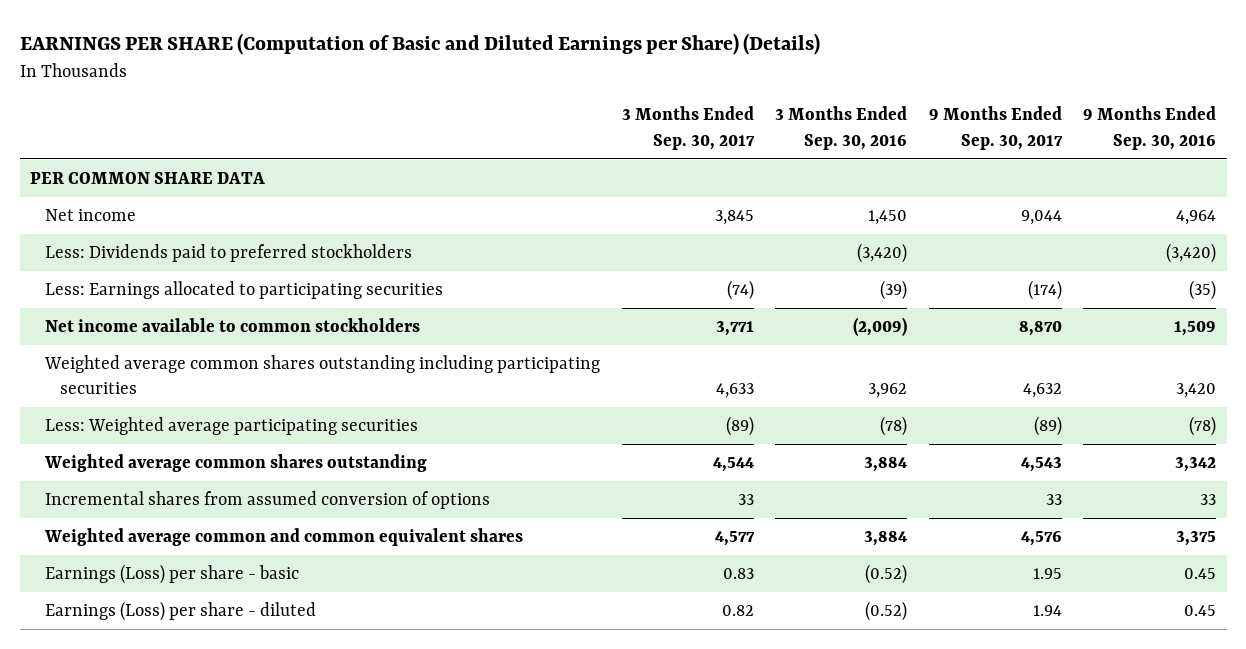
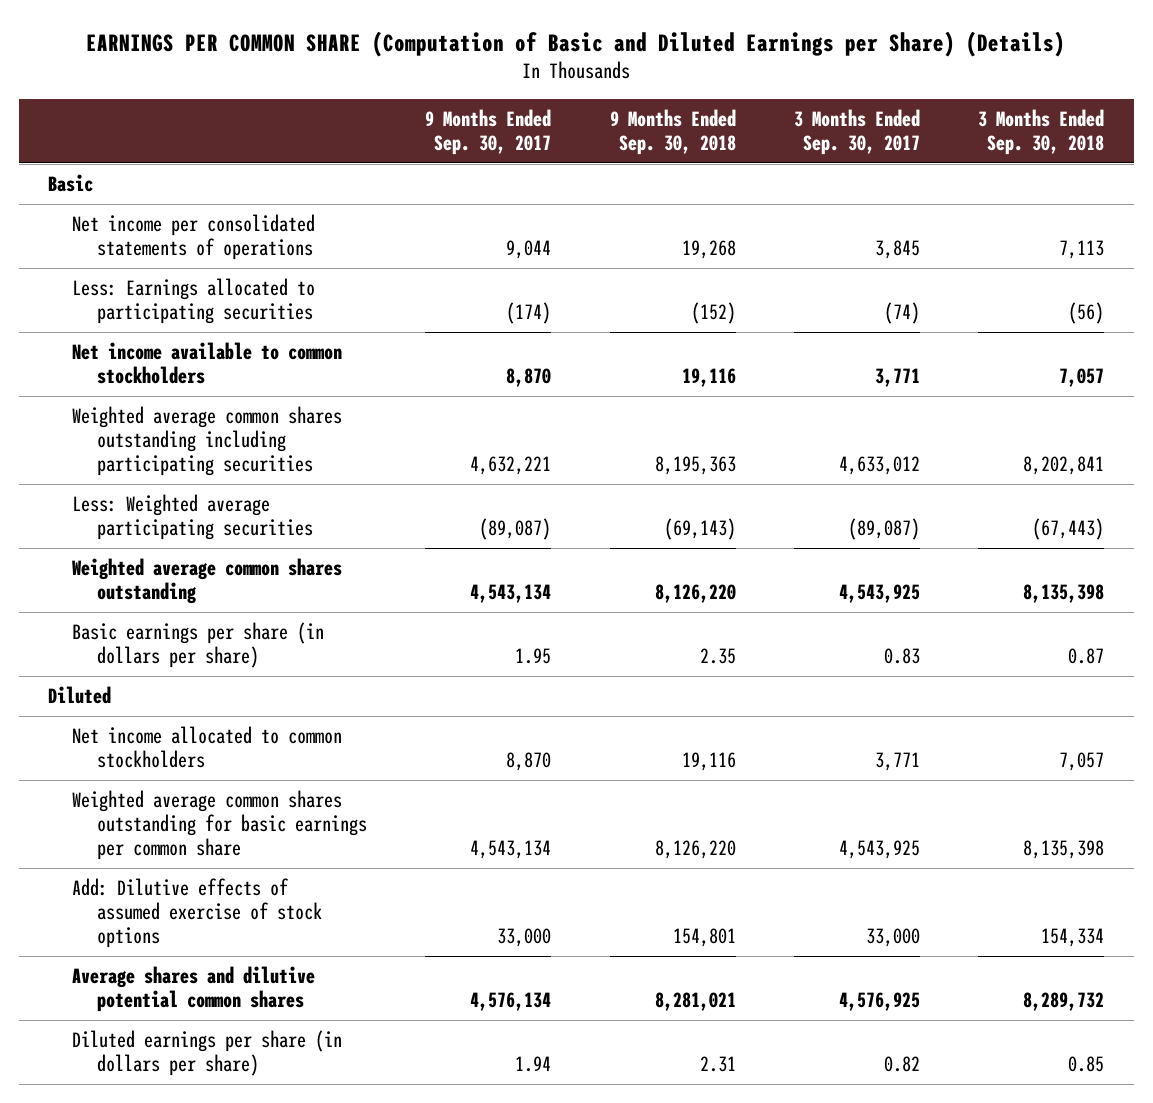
- EARNINGS PER SHARE (Computation of Basic and Diluted Earnings per Share) (Details)
+ EARNINGS PER COMMON SHARE (Computation of Basic and Diluted Earnings per Share) (Details)
- | 3 Months Ended Sep. 30, 2017 | 3 Months Ended Sep. 30, 2016 | 9 Months Ended Sep. 30, 2017 | 9 Months Ended Sep. 30, 2016
+ | 9 Months Ended Sep. 30, 2017 | 9 Months Ended Sep. 30, 2018 | 3 Months Ended Sep. 30, 2017 | 3 Months Ended Sep. 30, 2018
- PER COMMON SHARE DATA
- Net income | 3,845 | 1,450 | 9,044 | 4,964
- Less: Dividends paid to preferred stockholders | | (3,420) | | (3,420)
+ Basic
+ Net income per consolidated statements of operations | 9,044 | 19,268 | 3,845 | 7,113
- Weighted average common shares outstanding including participating securities | 4,633 | 3,962 | 4,632 | 3,420
- Less: Weighted average participating securities | (89) | (78) | (89) | (78)
- Weighted average common shares outstanding | 4,544 | 3,884 | 4,543 | 3,342
- Incremental shares from assumed conversion of options | 33 | | 33 | 33
- Weighted average common and common equivalent shares | 4,577 | 3,884 | 4,576 | 3,375
- Earnings (Loss) per share - basic | 0.83 | (0.52) | 1.95 | 0.45
- Earnings (Loss) per share - diluted | 0.82 | (0.52) | 1.94 | 0.45
+ Weighted average common shares outstanding including participating securities | 4,632,221 | 8,195,363 | 4,633,012 | 8,202,841
+ Less: Weighted average participating securities | (89,087) | (69,143) | (89,087) | (67,443)
+ Weighted average common shares outstanding | 4,543,134 | 8,126,220 | 4,543,925 | 8,135,398
+ Basic earnings per share (in dollars per share) | 1.95 | 2.35 | 0.83 | 0.87
+ Diluted
+ Net income allocated to common stockholders | 8,870 | 19,116 | 3,771 | 7,057
+ Weighted average common shares outstanding for basic earnings per common share | 4,543,134 | 8,126,220 | 4,543,925 | 8,135,398
+ Add: Dilutive effects of assumed exercise of stock options | 33,000 | 154,801 | 33,000 | 154,334
+ Average shares and dilutive potential common shares | 4,576,134 | 8,281,021 | 4,576,925 | 8,289,732
+ Diluted earnings per share (in dollars per share) | 1.94 | 2.31 | 0.82 | 0.85

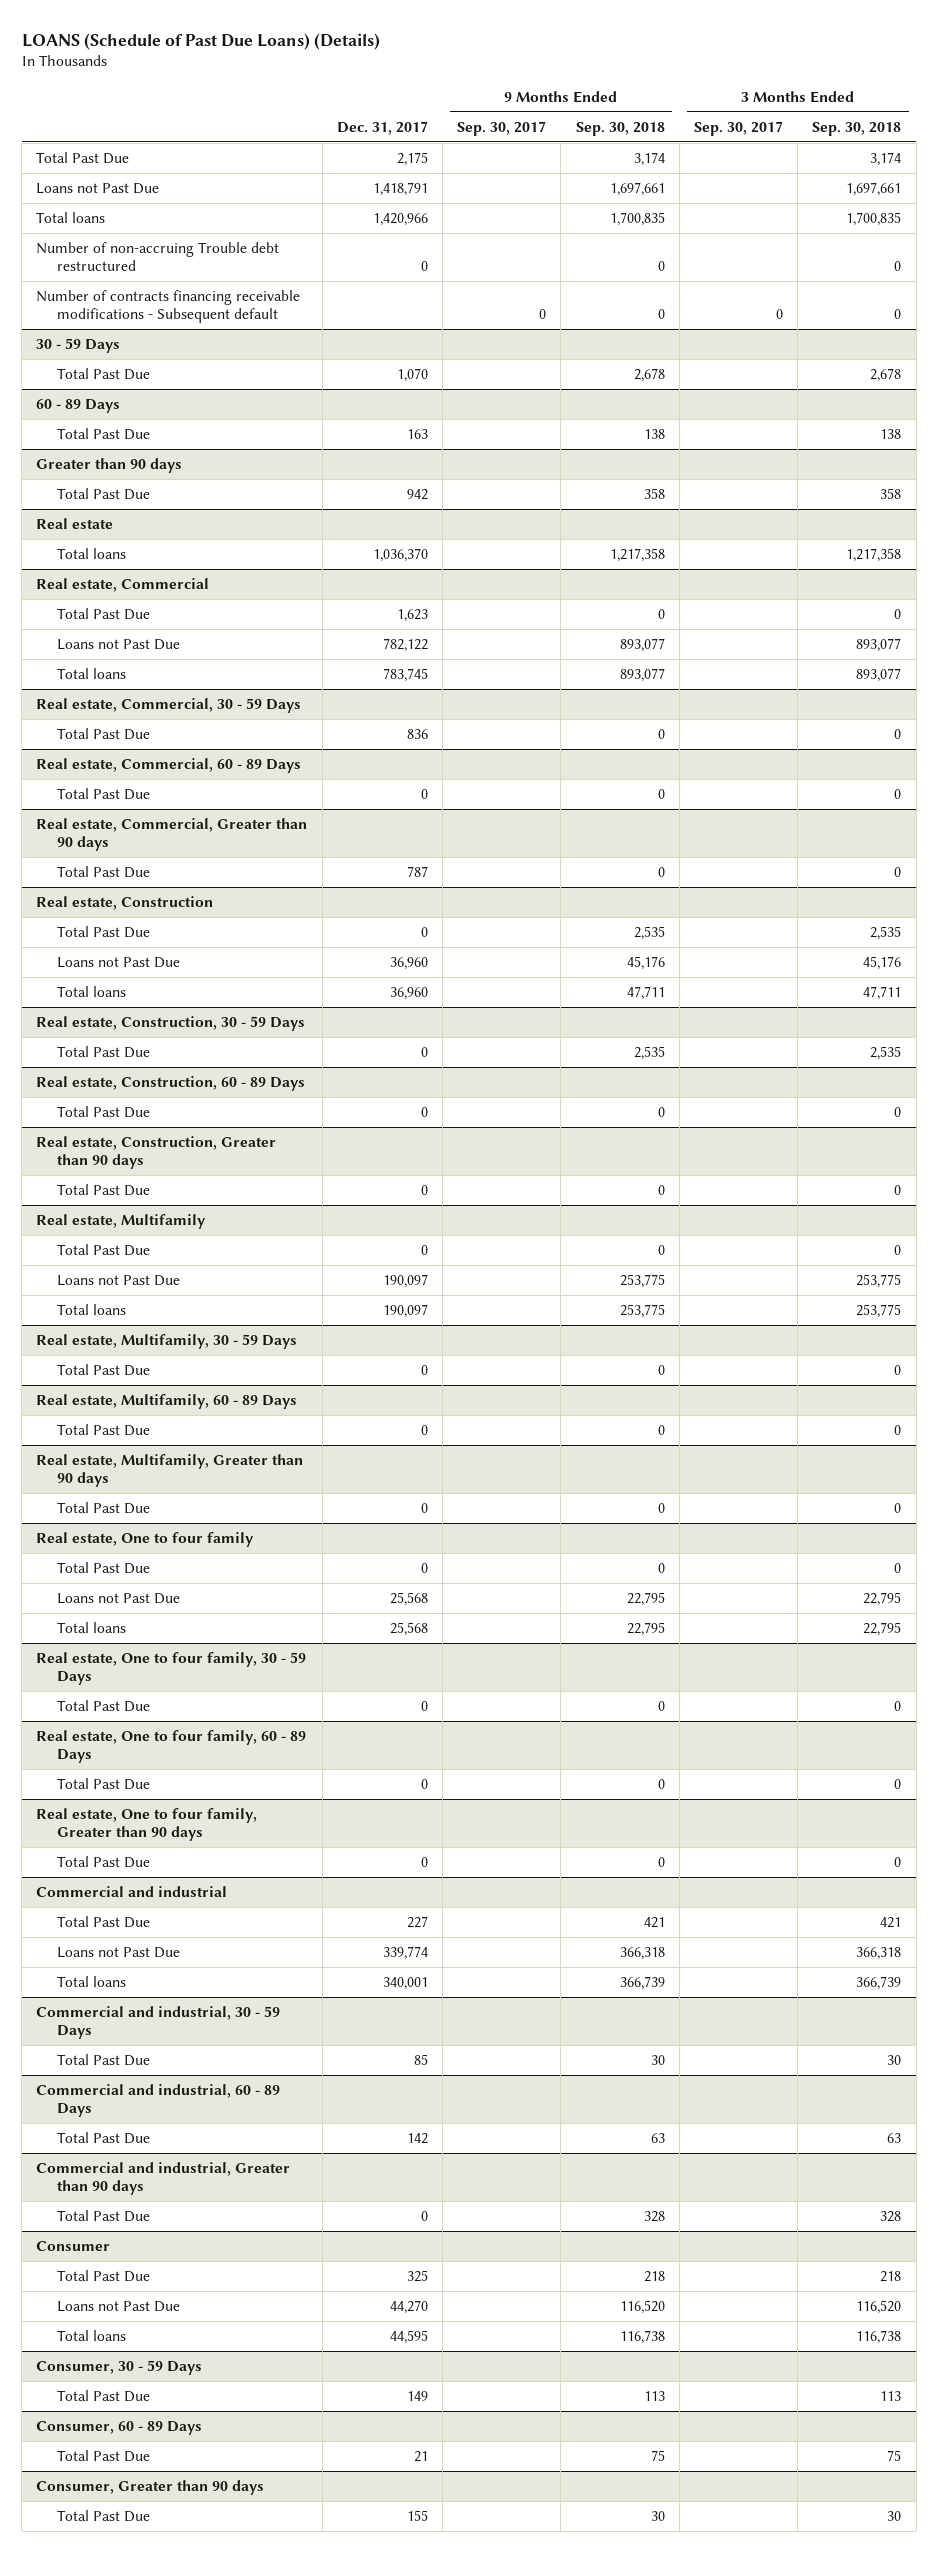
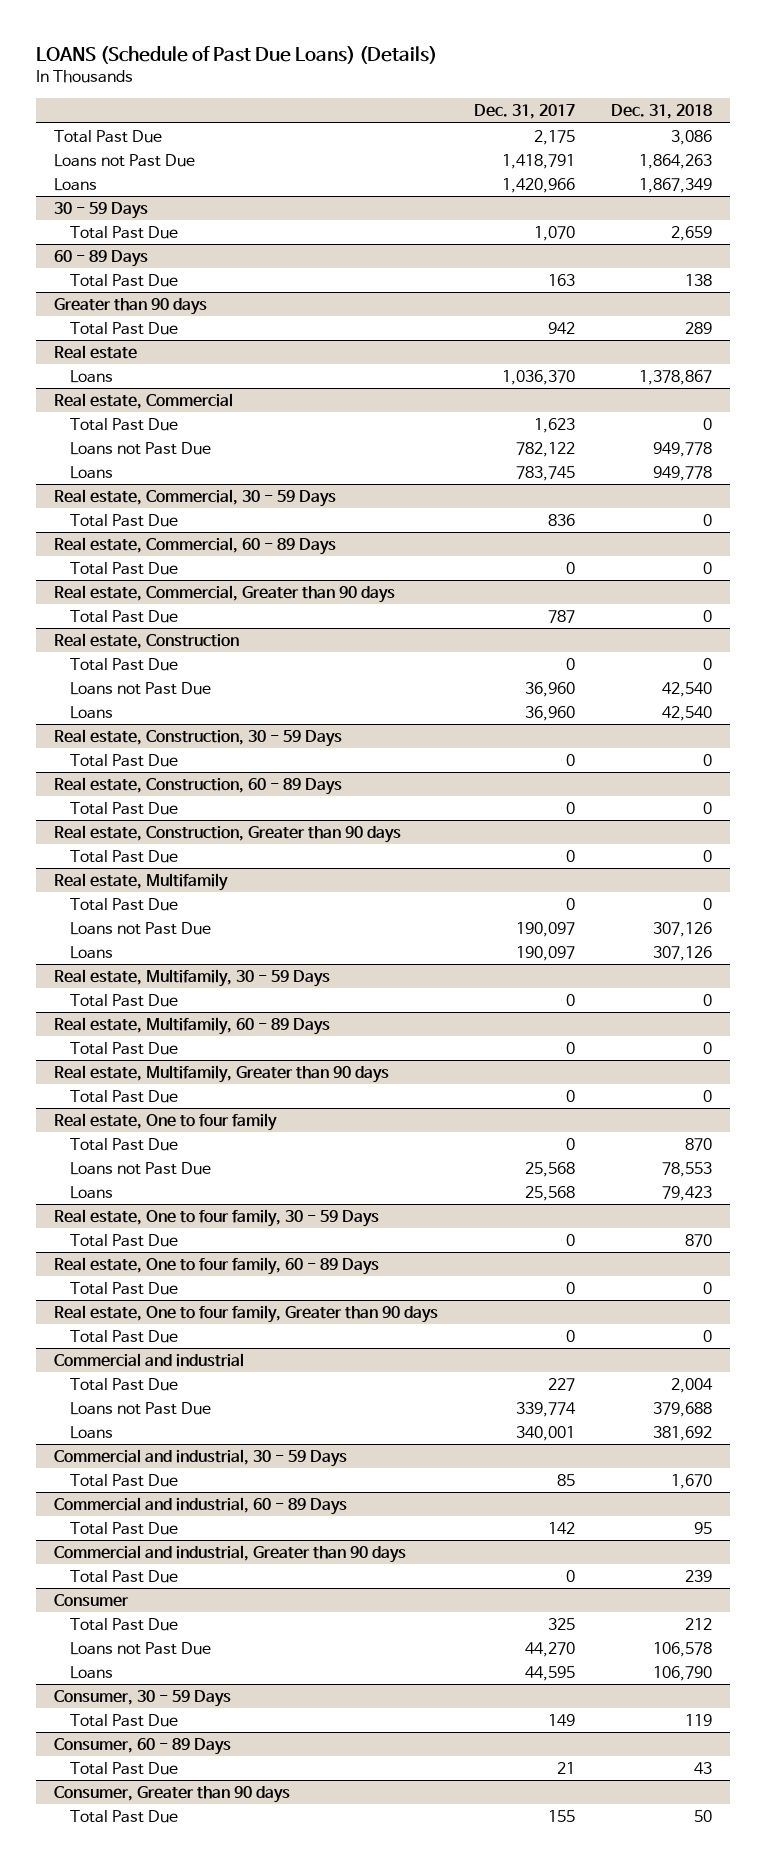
- | Dec. 31, 2017 | 9 Months Ended Sep. 30, 2017 | 9 Months Ended Sep. 30, 2018 | 3 Months Ended Sep. 30, 2017 | 3 Months Ended Sep. 30, 2018
+ | Dec. 31, 2017 | Dec. 31, 2018
- Total loans | 1,420,966 | | 1,700,835 | | 1,700,835
- Number of non-accruing Trouble debt restructured | 0 | | 0 | | 0
- Number of contracts financing receivable modifications - Subsequent default | | 0 | 0 | 0 | 0
+ Loans | 1,420,966 | 1,867,349
@ Real estate
- Total loans | 1,036,370 | | 1,217,358 | | 1,217,358
+ Loans | 1,036,370 | 1,378,867
@ Real estate, Commercial
- Total loans | 783,745 | | 893,077 | | 893,077
+ Loans | 783,745 | 949,778
@ Real estate, Construction
- Total loans | 36,960 | | 47,711 | | 47,711
+ Loans | 36,960 | 42,540
@ Real estate, Multifamily
- Total loans | 190,097 | | 253,775 | | 253,775
+ Loans | 190,097 | 307,126
@ Real estate, One to four family
- Total loans | 25,568 | | 22,795 | | 22,795
+ Loans | 25,568 | 79,423
@ Commercial and industrial
- Total loans | 340,001 | | 366,739 | | 366,739
+ Loans | 340,001 | 381,692
@ Consumer
- Total loans | 44,595 | | 116,738 | | 116,738
+ Loans | 44,595 | 106,790

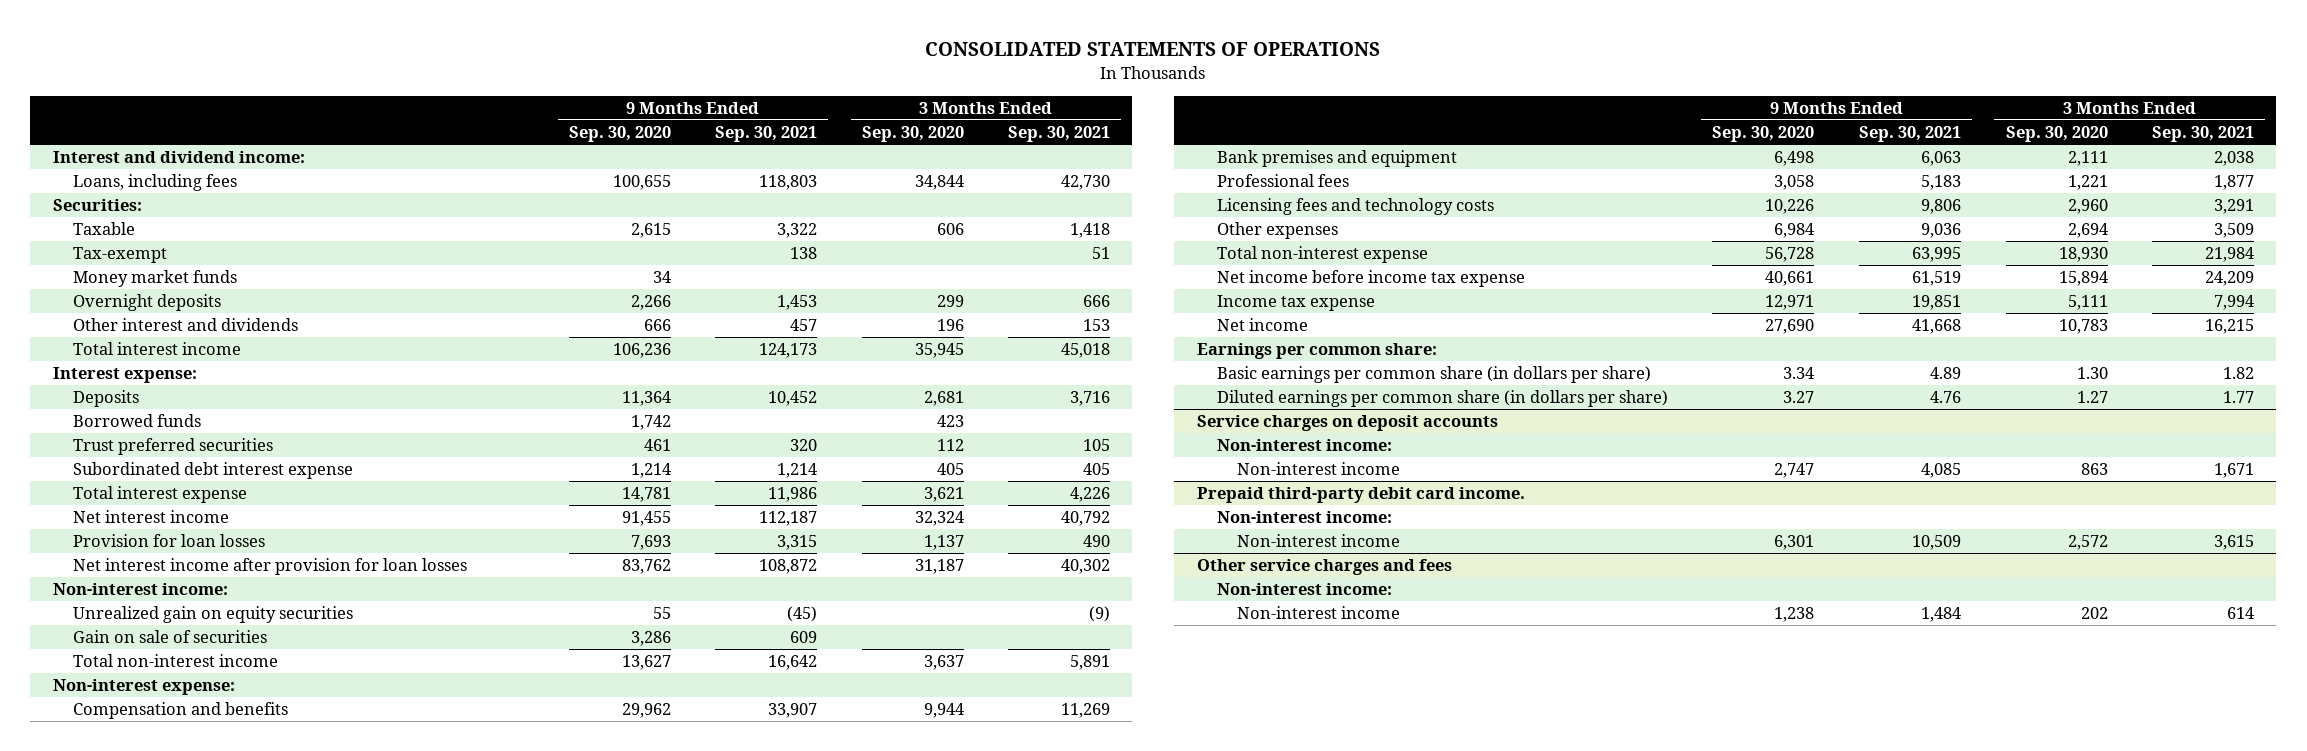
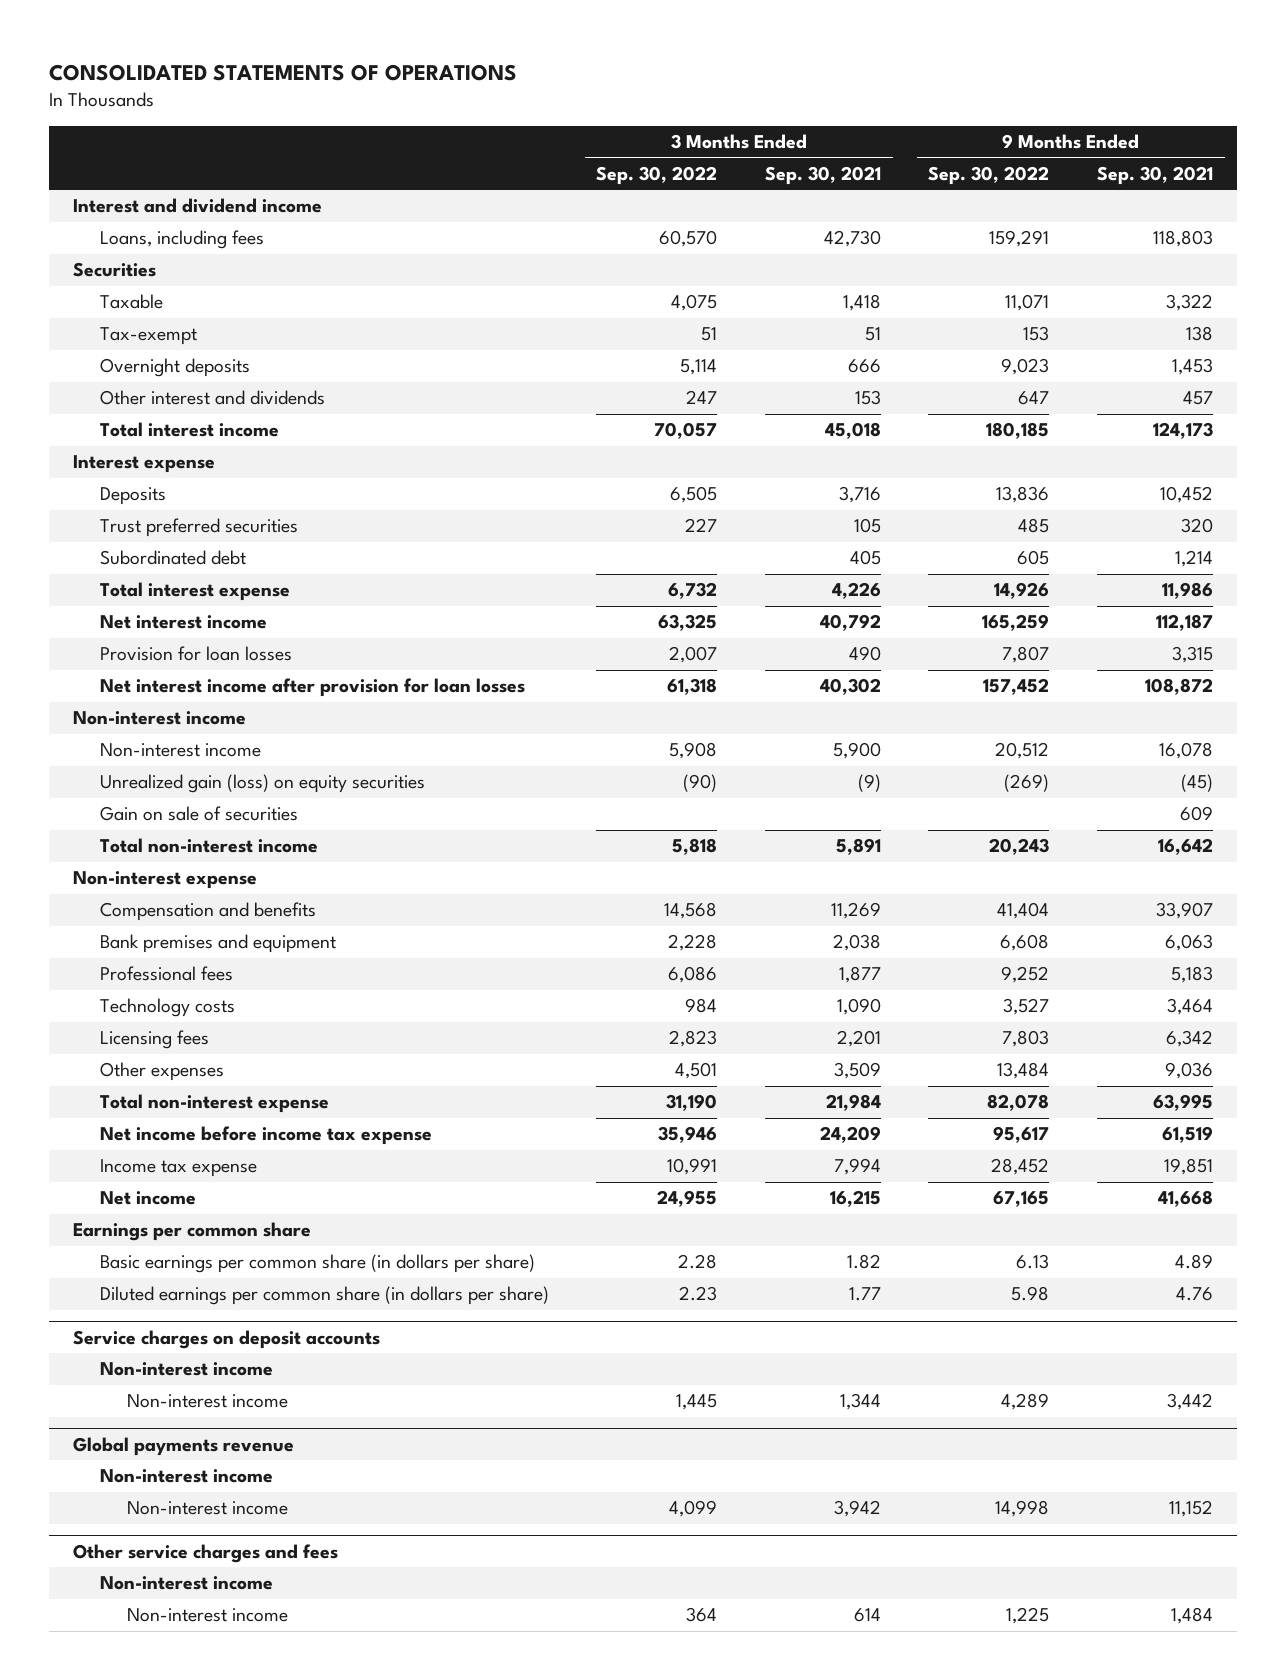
- | 9 Months Ended Sep. 30, 2020 | 9 Months Ended Sep. 30, 2021 | 3 Months Ended Sep. 30, 2020 | 3 Months Ended Sep. 30, 2021
+ | 3 Months Ended Sep. 30, 2022 | 3 Months Ended Sep. 30, 2021 | 9 Months Ended Sep. 30, 2022 | 9 Months Ended Sep. 30, 2021
- Interest and dividend income:
+ Interest and dividend income
- Securities:
+ Securities
- Money market funds | 34 | | |
- Interest expense:
+ Interest expense
- Borrowed funds | 1,742 | | 423 |
- Subordinated debt interest expense | 1,214 | 1,214 | 405 | 405
+ Subordinated debt | | 405 | 605 | 1,214
- Non-interest income:
- Unrealized gain on equity securities | 55 | (45) | | (9)
+ Non-interest income
+ Non-interest income | 5,908 | 5,900 | 20,512 | 16,078
+ Unrealized gain (loss) on equity securities | (90) | (9) | (269) | (45)
- Non-interest expense:
+ Non-interest expense
- Licensing fees and technology costs | 10,226 | 9,806 | 2,960 | 3,291
+ Technology costs | 984 | 1,090 | 3,527 | 3,464
+ Licensing fees | 2,823 | 2,201 | 7,803 | 6,342
- Earnings per common share:
+ Earnings per common share
@ Service charges on deposit accounts
- Non-interest income:
- Non-interest income | 2,747 | 4,085 | 863 | 1,671
- Prepaid third-party debit card income.
- Non-interest income:
- Non-interest income | 6,301 | 10,509 | 2,572 | 3,615
@ Service charges on deposit accounts
+ Non-interest income
+ Non-interest income | 1,445 | 1,344 | 4,289 | 3,442
+ Global payments revenue
+ Non-interest income
+ Non-interest income | 4,099 | 3,942 | 14,998 | 11,152
@ Other service charges and fees
- Non-interest income:
+ Non-interest income

